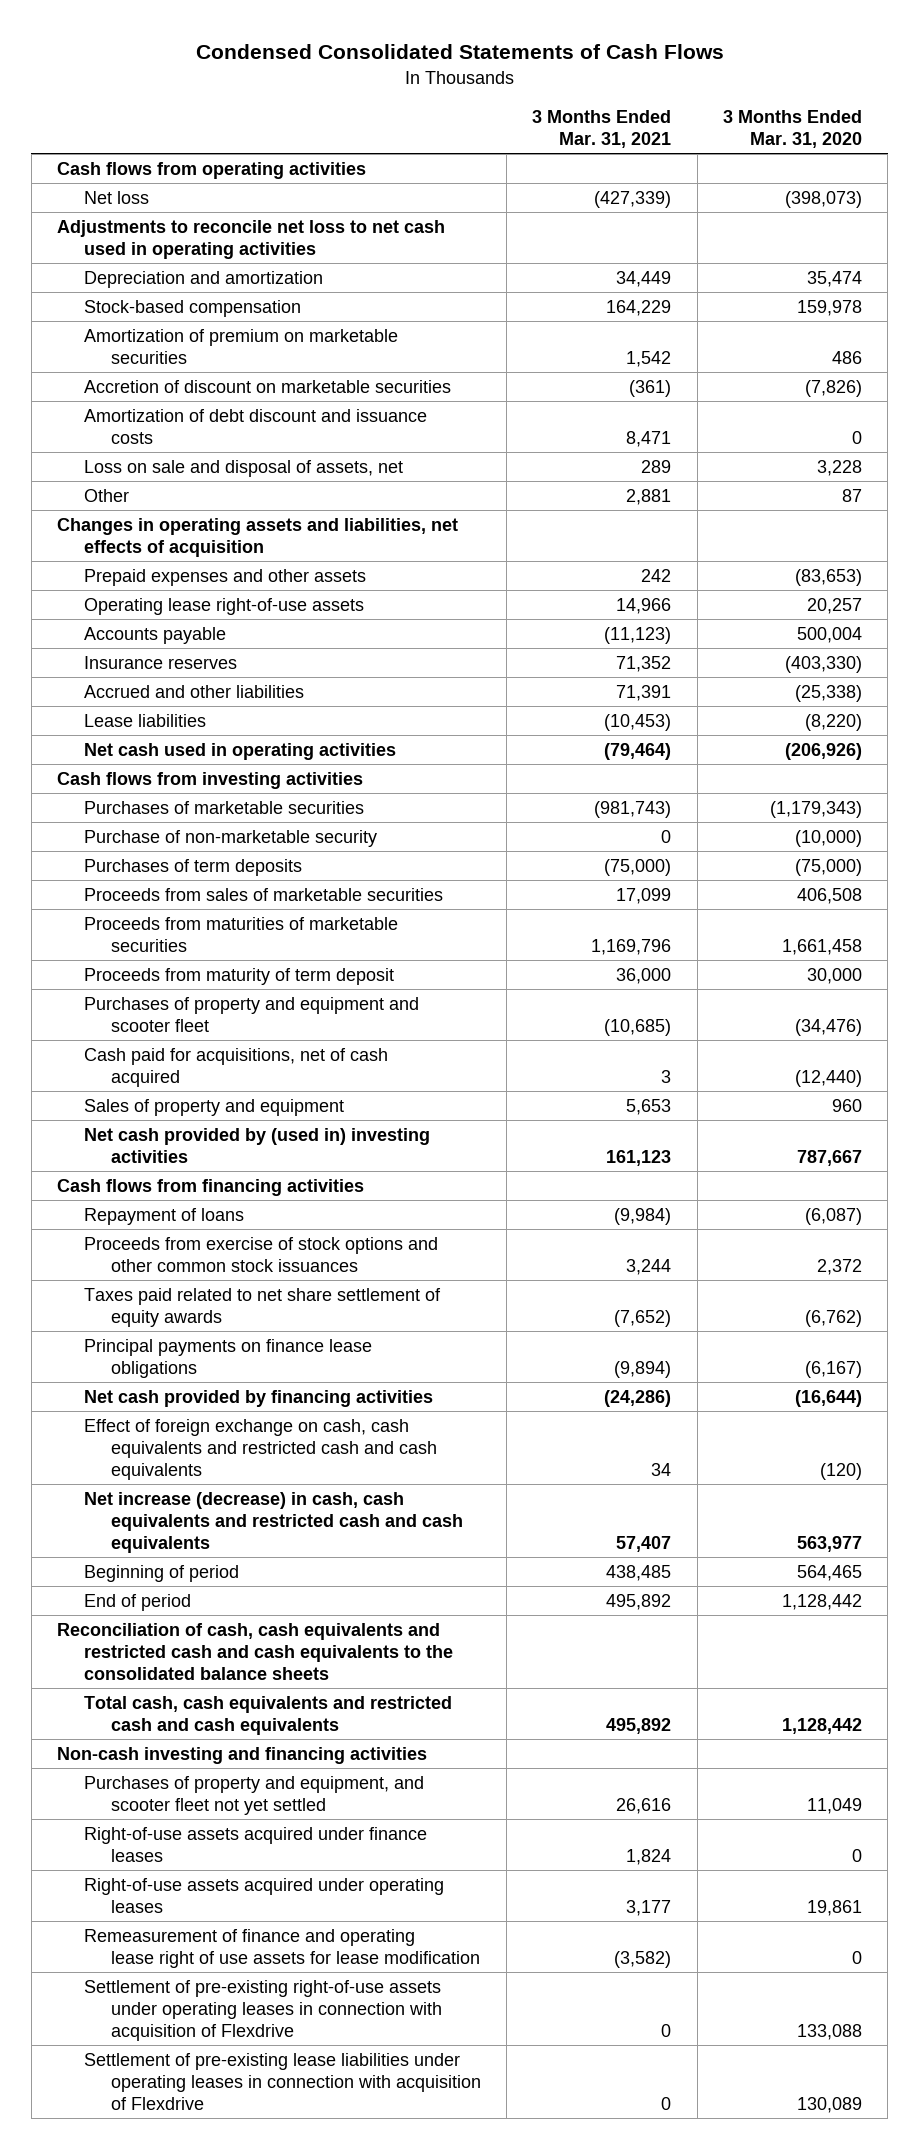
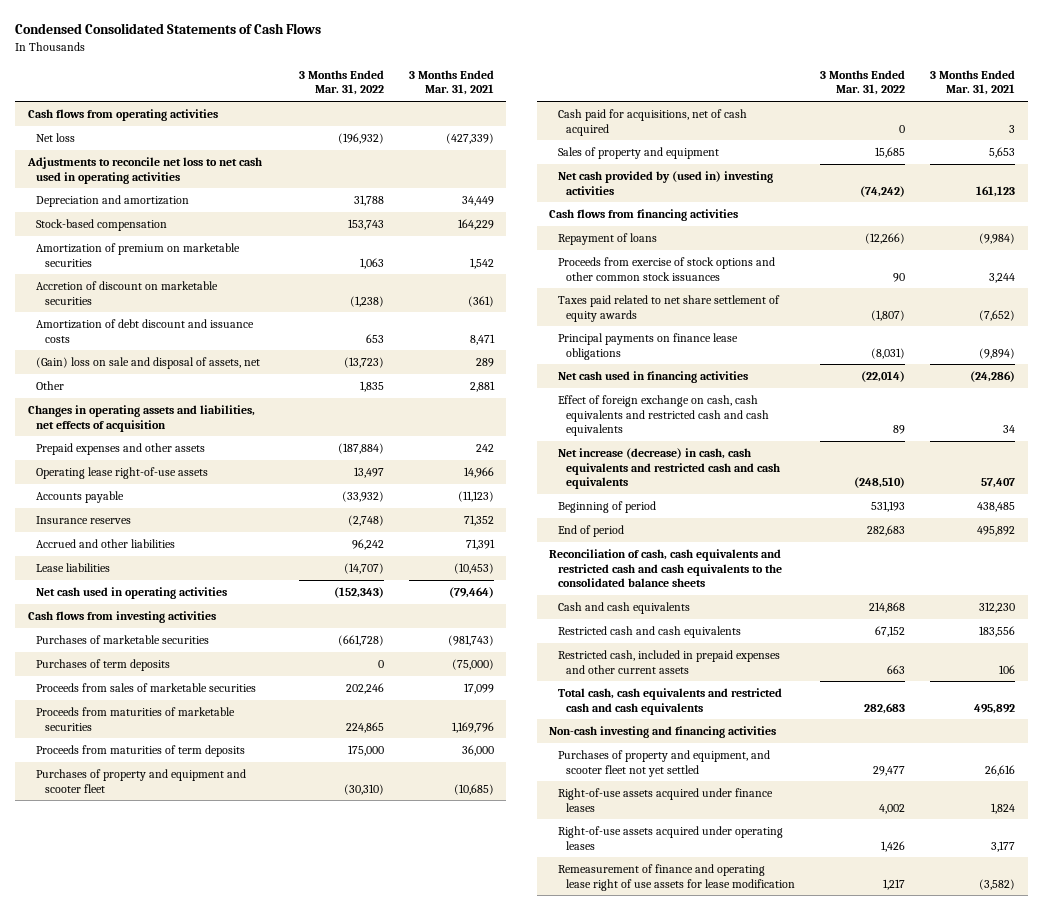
- | 3 Months Ended Mar. 31, 2021 | 3 Months Ended Mar. 31, 2020
+ | 3 Months Ended Mar. 31, 2022 | 3 Months Ended Mar. 31, 2021
- Loss on sale and disposal of assets, net | 289 | 3,228
+ (Gain) loss on sale and disposal of assets, net | (13,723) | 289
- Purchase of non-marketable security | 0 | (10,000)
- Proceeds from maturity of term deposit | 36,000 | 30,000
+ Proceeds from maturities of term deposits | 175,000 | 36,000
- Net cash provided by financing activities | (24,286) | (16,644)
+ Net cash used in financing activities | (22,014) | (24,286)
+ Cash and cash equivalents | 214,868 | 312,230
+ Restricted cash and cash equivalents | 67,152 | 183,556
+ Restricted cash, included in prepaid expenses and other current assets | 663 | 106
- Settlement of pre-existing right-of-use assets under operating leases in connection with acquisition of Flexdrive | 0 | 133,088
- Settlement of pre-existing lease liabilities under operating leases in connection with acquisition of Flexdrive | 0 | 130,089

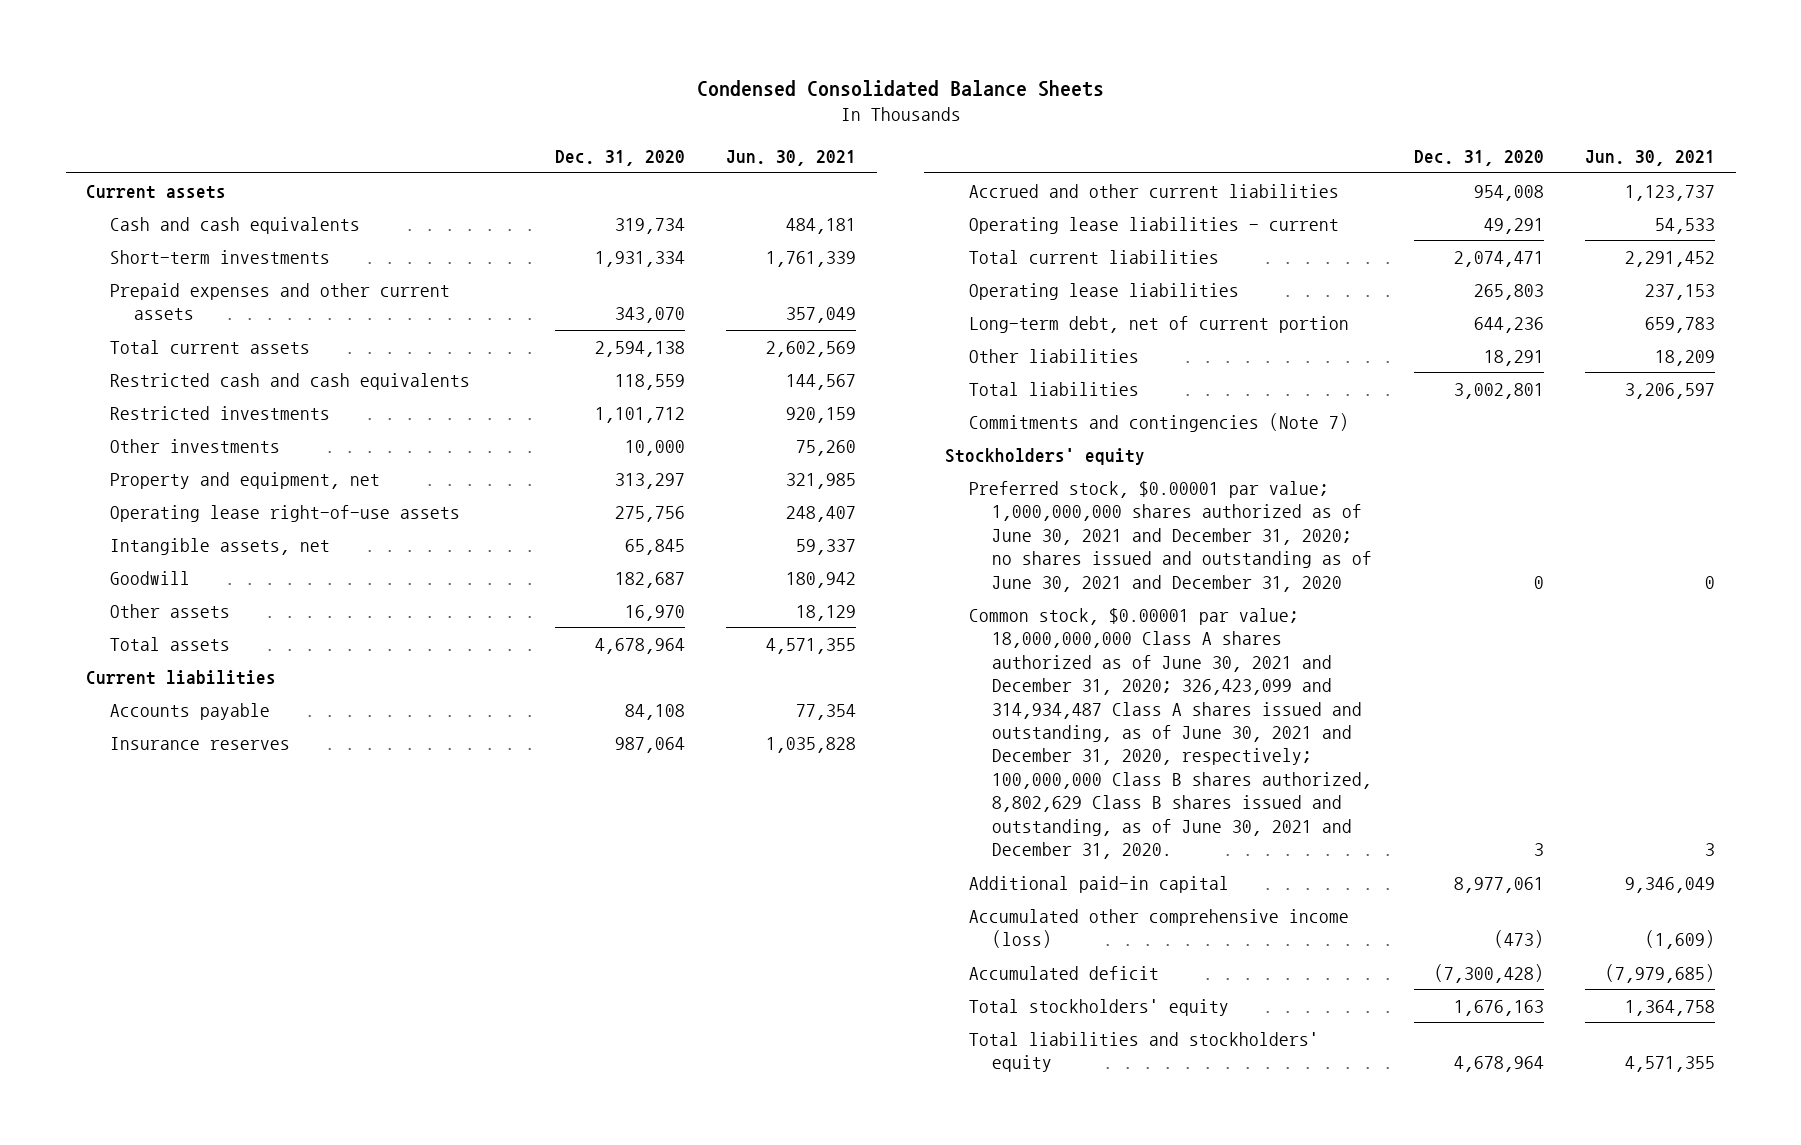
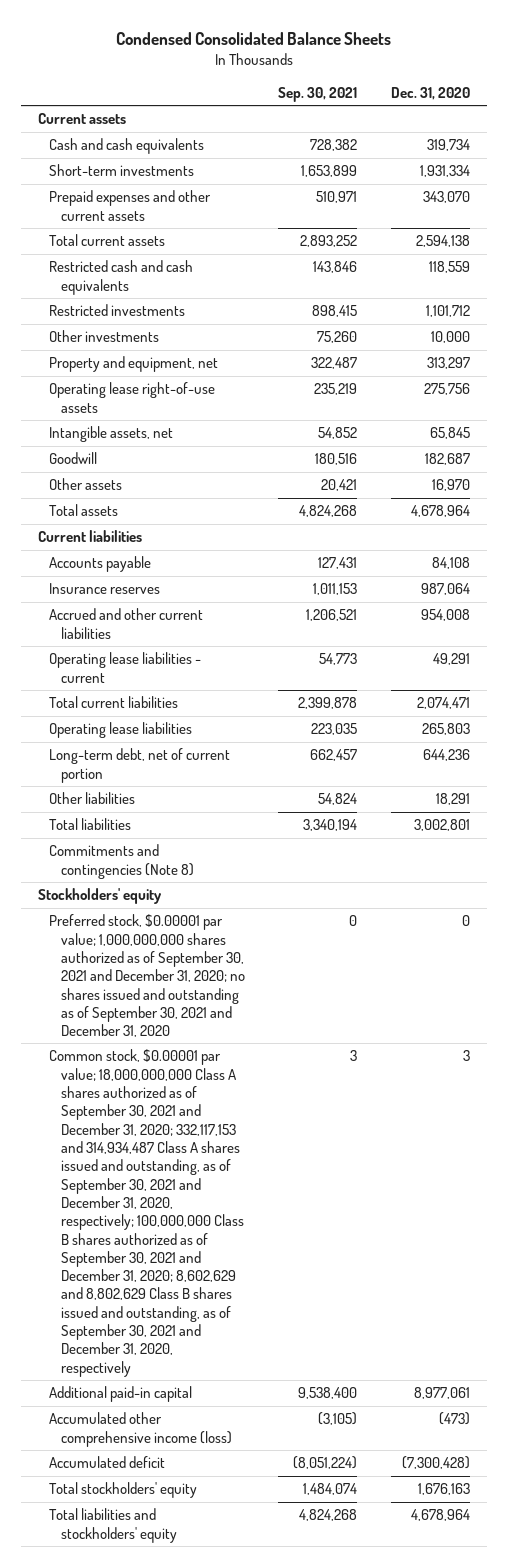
- | Dec. 31, 2020 | Jun. 30, 2021
+ | Sep. 30, 2021 | Dec. 31, 2020
- Commitments and contingencies (Note 7)
+ Commitments and contingencies (Note 8)
- Preferred stock, $0.00001 par value; 1,000,000,000 shares authorized as of June 30, 2021 and December 31, 2020; no shares issued and outstanding as of June 30, 2021 and December 31, 2020 | 0 | 0
- Common stock, $0.00001 par value; 18,000,000,000 Class A shares authorized as of June 30, 2021 and December 31, 2020; 326,423,099 and 314,934,487 Class A shares issued and outstanding, as of June 30, 2021 and December 31, 2020, respectively; 100,000,000 Class B shares authorized, 8,802,629 Class B shares issued and outstanding, as of June 30, 2021 and December 31, 2020. | 3 | 3
+ Preferred stock, $0.00001 par value; 1,000,000,000 shares authorized as of September 30, 2021 and December 31, 2020; no shares issued and outstanding as of September 30, 2021 and December 31, 2020 | 0 | 0
+ Common stock, $0.00001 par value; 18,000,000,000 Class A shares authorized as of September 30, 2021 and December 31, 2020; 332,117,153 and 314,934,487 Class A shares issued and outstanding, as of September 30, 2021 and December 31, 2020, respectively; 100,000,000 Class B shares authorized as of September 30, 2021 and December 31, 2020; 8,602,629 and 8,802,629 Class B shares issued and outstanding, as of September 30, 2021 and December 31, 2020, respectively | 3 | 3

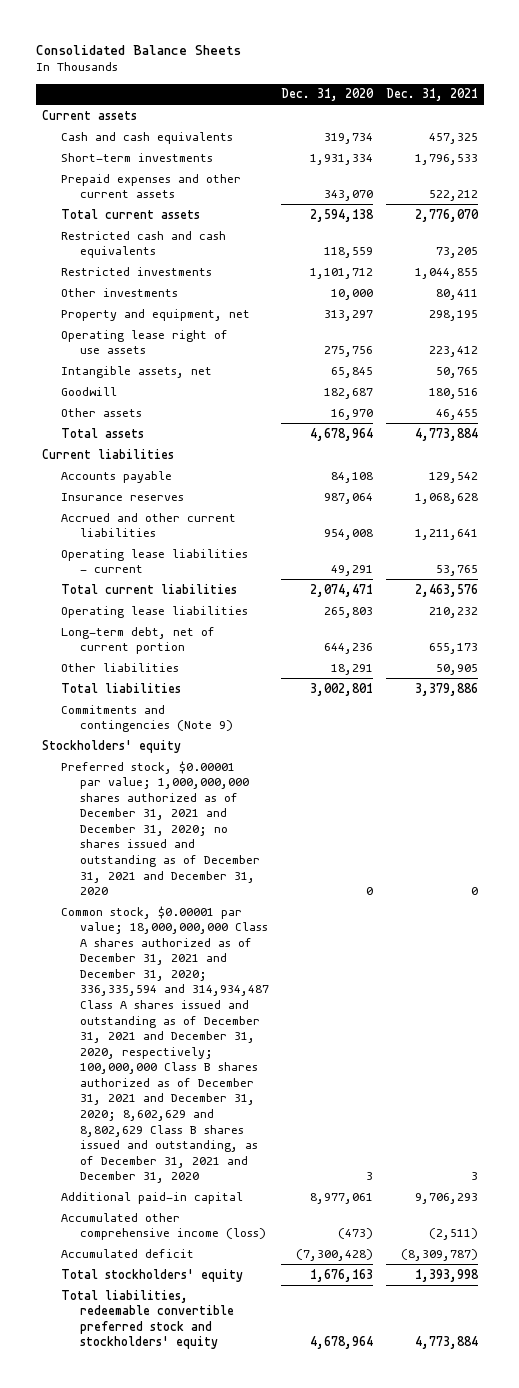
- Condensed Consolidated Balance Sheets
+ Consolidated Balance Sheets
- | Sep. 30, 2021 | Dec. 31, 2020
+ | Dec. 31, 2020 | Dec. 31, 2021
- Operating lease right-of-use assets | 235,219 | 275,756
+ Operating lease right of use assets | 275,756 | 223,412
- Commitments and contingencies (Note 8)
+ Commitments and contingencies (Note 9)
- Preferred stock, $0.00001 par value; 1,000,000,000 shares authorized as of September 30, 2021 and December 31, 2020; no shares issued and outstanding as of September 30, 2021 and December 31, 2020 | 0 | 0
- Common stock, $0.00001 par value; 18,000,000,000 Class A shares authorized as of September 30, 2021 and December 31, 2020; 332,117,153 and 314,934,487 Class A shares issued and outstanding, as of September 30, 2021 and December 31, 2020, respectively; 100,000,000 Class B shares authorized as of September 30, 2021 and December 31, 2020; 8,602,629 and 8,802,629 Class B shares issued and outstanding, as of September 30, 2021 and December 31, 2020, respectively | 3 | 3
+ Preferred stock, $0.00001 par value; 1,000,000,000 shares authorized as of December 31, 2021 and December 31, 2020; no shares issued and outstanding as of December 31, 2021 and December 31, 2020 | 0 | 0
+ Common stock, $0.00001 par value; 18,000,000,000 Class A shares authorized as of December 31, 2021 and December 31, 2020; 336,335,594 and 314,934,487 Class A shares issued and outstanding as of December 31, 2021 and December 31, 2020, respectively; 100,000,000 Class B shares authorized as of December 31, 2021 and December 31, 2020; 8,602,629 and 8,802,629 Class B shares issued and outstanding, as of December 31, 2021 and December 31, 2020 | 3 | 3
- Total liabilities and stockholders' equity | 4,824,268 | 4,678,964
+ Total liabilities, redeemable convertible preferred stock and stockholders' equity | 4,678,964 | 4,773,884

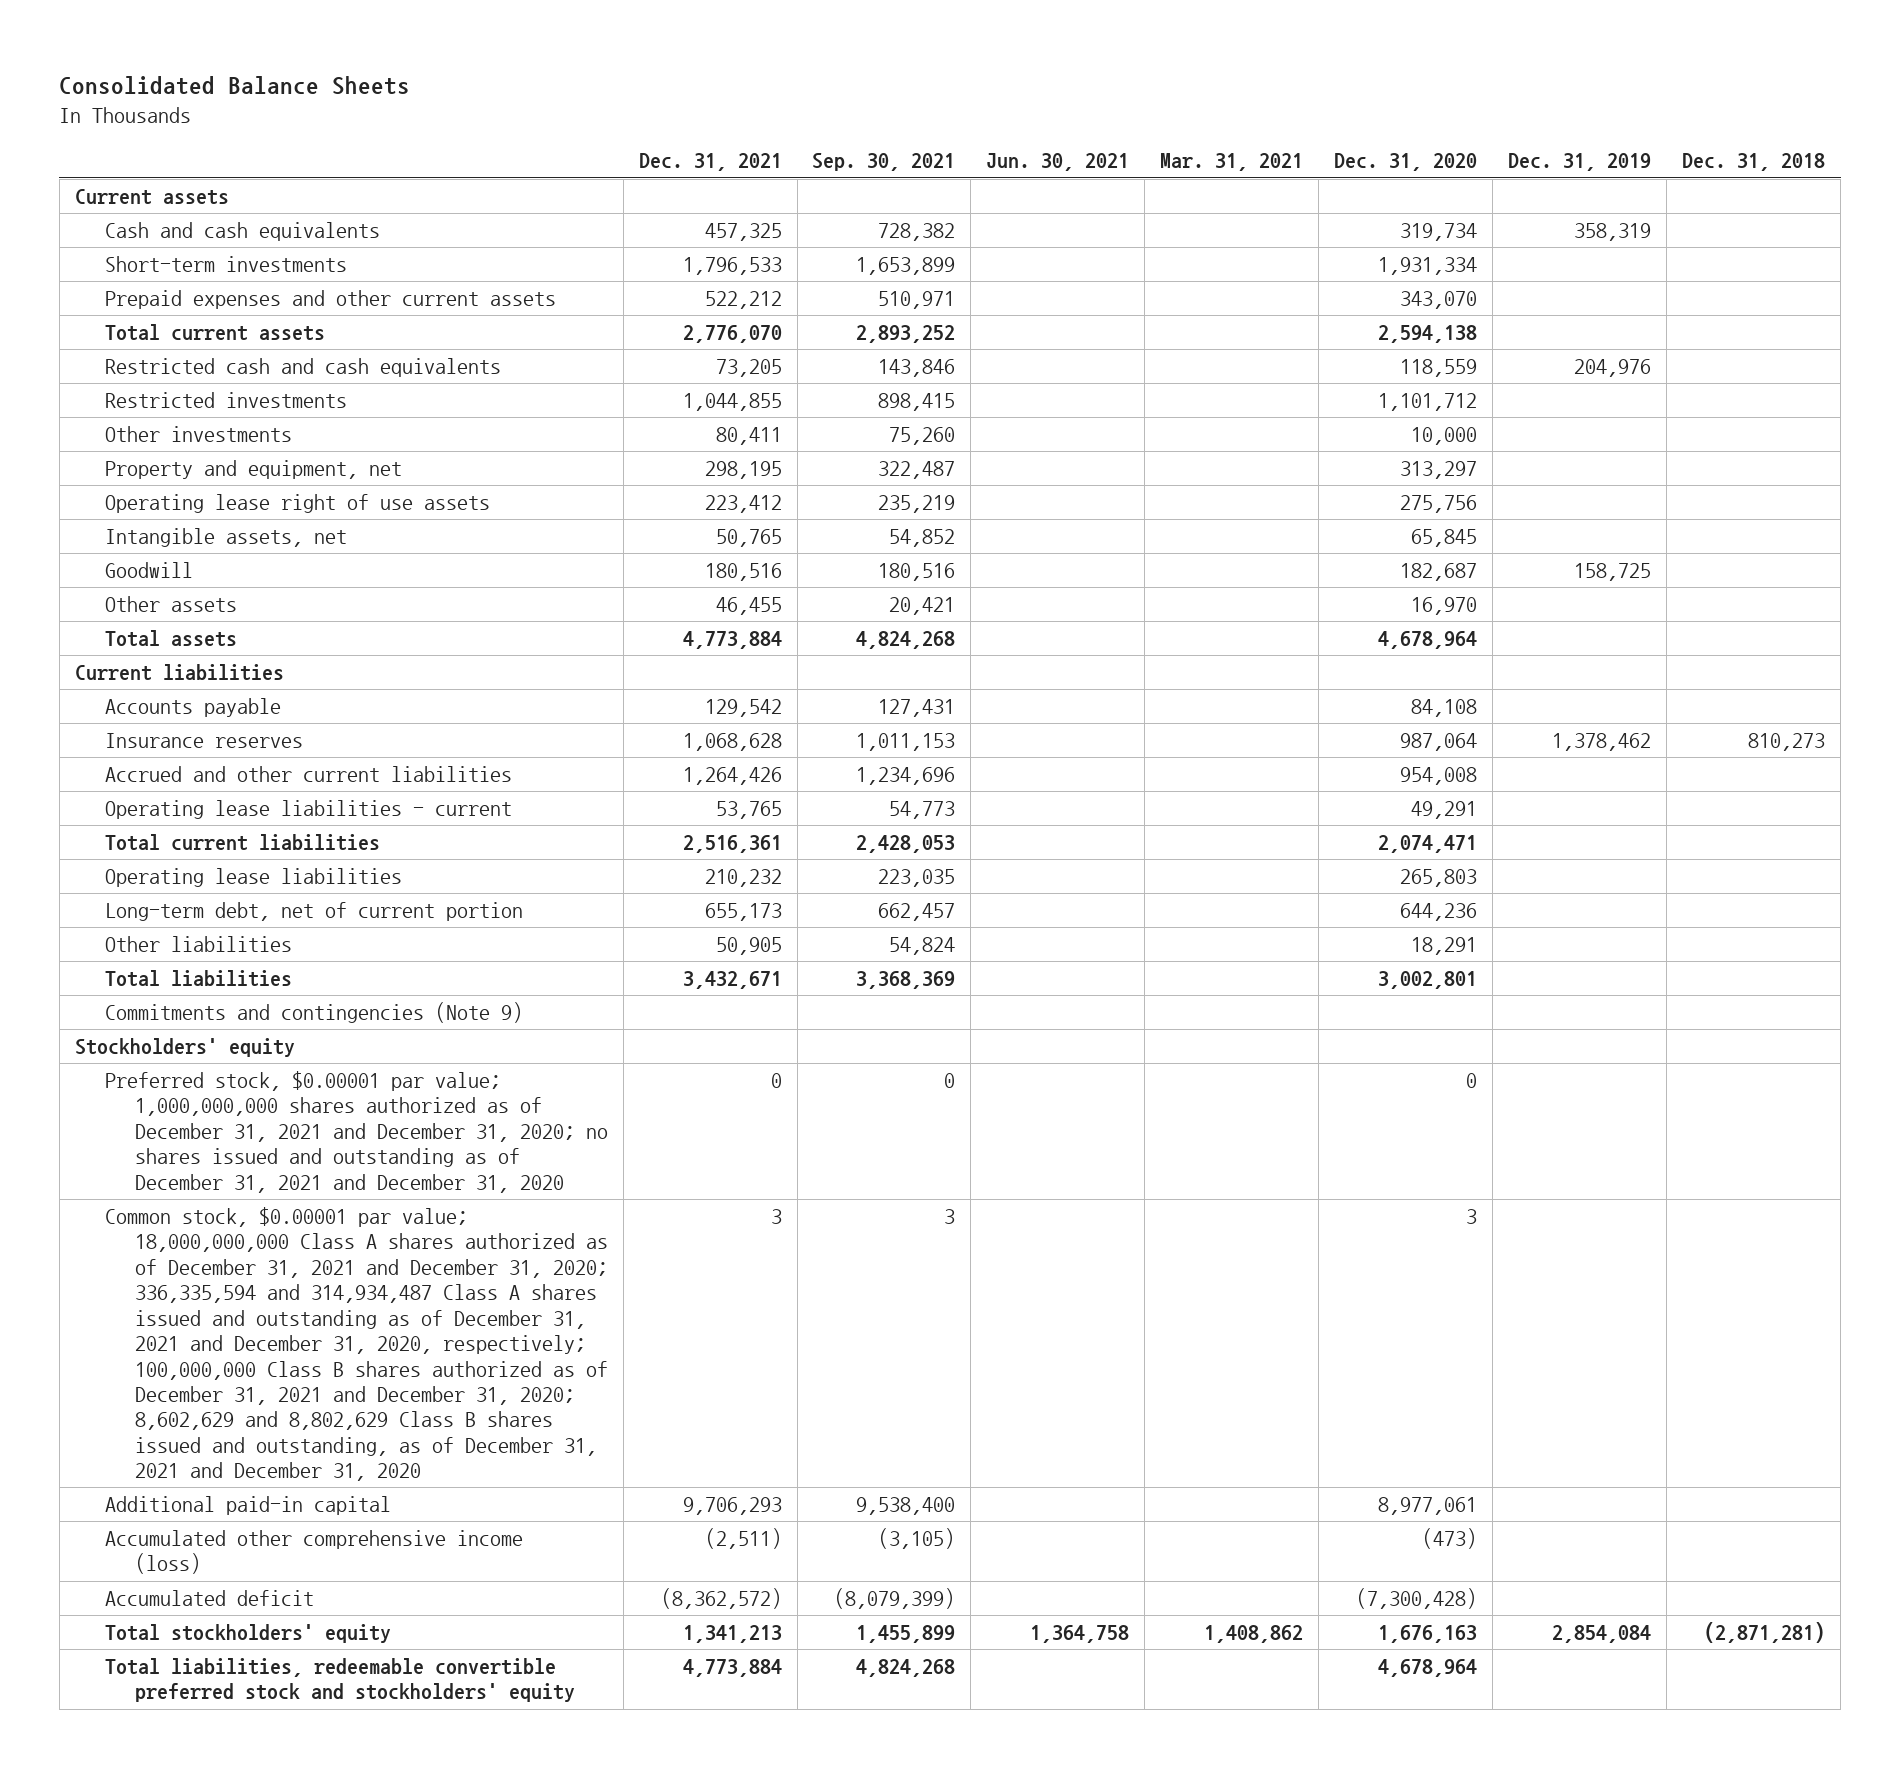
- | Dec. 31, 2020 | Dec. 31, 2021
+ | Dec. 31, 2021 | Sep. 30, 2021 | Jun. 30, 2021 | Mar. 31, 2021 | Dec. 31, 2020 | Dec. 31, 2019 | Dec. 31, 2018
- Accrued and other current liabilities | 954,008 | 1,211,641
+ Accrued and other current liabilities | 1,264,426 | 1,234,696 | | | 954,008 | |
- Total current liabilities | 2,074,471 | 2,463,576
+ Total current liabilities | 2,516,361 | 2,428,053 | | | 2,074,471 | |
- Total liabilities | 3,002,801 | 3,379,886
+ Total liabilities | 3,432,671 | 3,368,369 | | | 3,002,801 | |
- Accumulated deficit | (7,300,428) | (8,309,787)
- Total stockholders' equity | 1,676,163 | 1,393,998
+ Accumulated deficit | (8,362,572) | (8,079,399) | | | (7,300,428) | |
+ Total stockholders' equity | 1,341,213 | 1,455,899 | 1,364,758 | 1,408,862 | 1,676,163 | 2,854,084 | (2,871,281)

